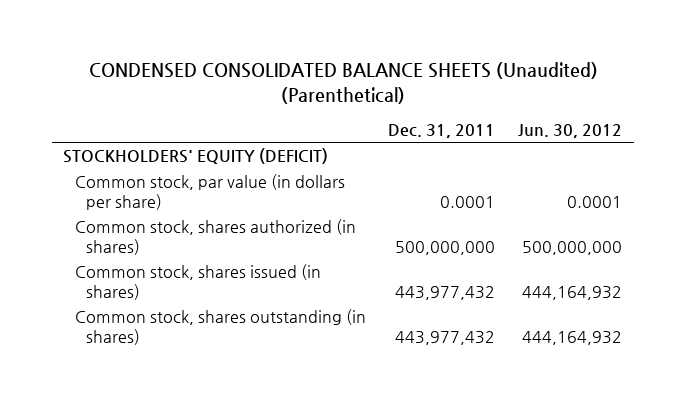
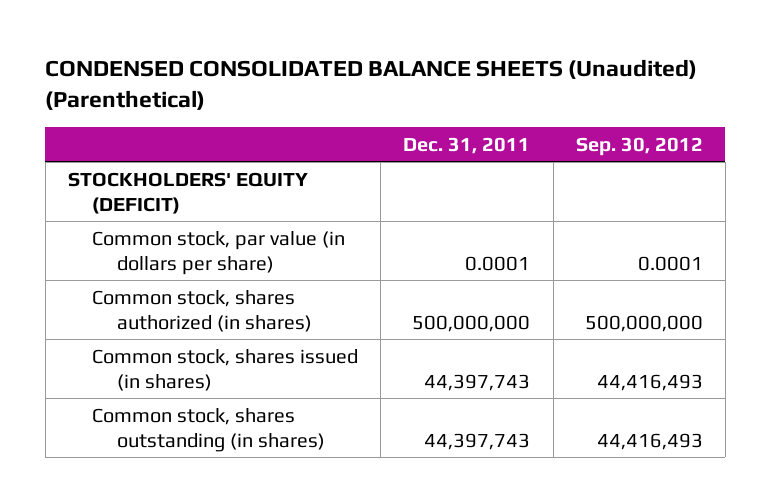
- | Dec. 31, 2011 | Jun. 30, 2012
+ | Dec. 31, 2011 | Sep. 30, 2012
- Common stock, shares issued (in shares) | 443,977,432 | 444,164,932
- Common stock, shares outstanding (in shares) | 443,977,432 | 444,164,932
+ Common stock, shares issued (in shares) | 44,397,743 | 44,416,493
+ Common stock, shares outstanding (in shares) | 44,397,743 | 44,416,493

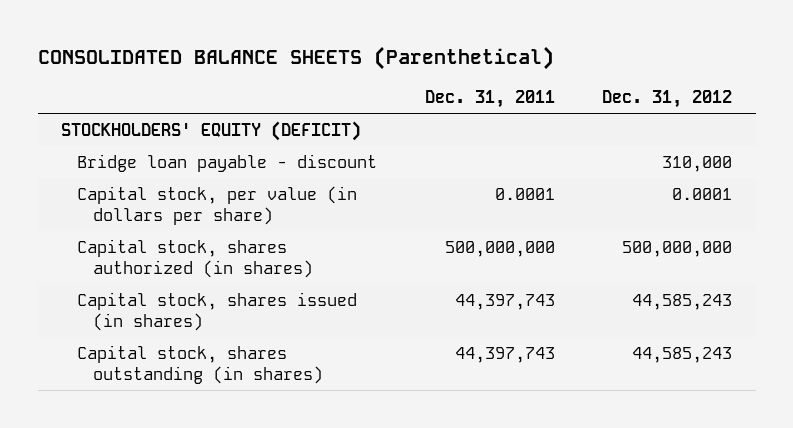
- CONDENSED CONSOLIDATED BALANCE SHEETS (Unaudited) (Parenthetical)
+ CONSOLIDATED BALANCE SHEETS (Parenthetical)
- | Dec. 31, 2011 | Sep. 30, 2012
+ | Dec. 31, 2011 | Dec. 31, 2012
- Common stock, par value (in dollars per share) | 0.0001 | 0.0001
- Common stock, shares authorized (in shares) | 500,000,000 | 500,000,000
- Common stock, shares issued (in shares) | 44,397,743 | 44,416,493
- Common stock, shares outstanding (in shares) | 44,397,743 | 44,416,493
+ Bridge loan payable - discount | | 310,000
+ Capital stock, per value (in dollars per share) | 0.0001 | 0.0001
+ Capital stock, shares authorized (in shares) | 500,000,000 | 500,000,000
+ Capital stock, shares issued (in shares) | 44,397,743 | 44,585,243
+ Capital stock, shares outstanding (in shares) | 44,397,743 | 44,585,243

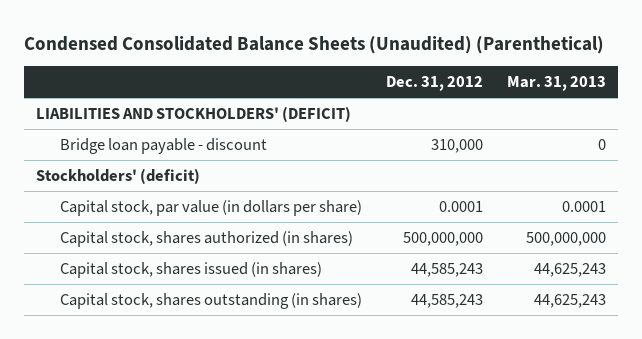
- CONSOLIDATED BALANCE SHEETS (Parenthetical)
+ Condensed Consolidated Balance Sheets (Unaudited) (Parenthetical)
- | Dec. 31, 2011 | Dec. 31, 2012
+ | Dec. 31, 2012 | Mar. 31, 2013
- STOCKHOLDERS' EQUITY (DEFICIT)
+ LIABILITIES AND STOCKHOLDERS' (DEFICIT)
- Capital stock, per value (in dollars per share) | 0.0001 | 0.0001
+ Stockholders' (deficit)
+ Capital stock, par value (in dollars per share) | 0.0001 | 0.0001

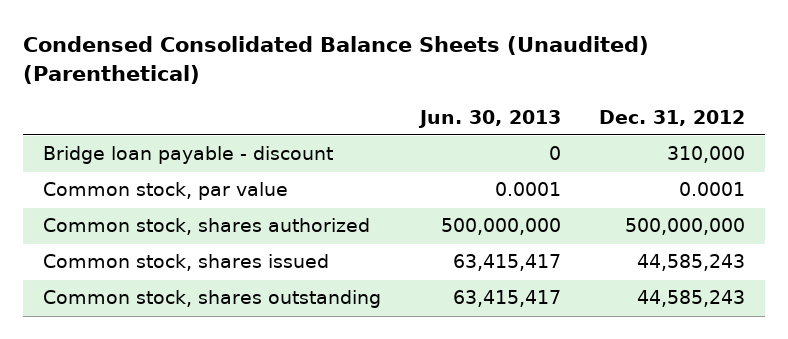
- | Dec. 31, 2012 | Mar. 31, 2013
+ | Jun. 30, 2013 | Dec. 31, 2012
- LIABILITIES AND STOCKHOLDERS' (DEFICIT)
- Stockholders' (deficit)
- Capital stock, par value (in dollars per share) | 0.0001 | 0.0001
- Capital stock, shares authorized (in shares) | 500,000,000 | 500,000,000
- Capital stock, shares issued (in shares) | 44,585,243 | 44,625,243
- Capital stock, shares outstanding (in shares) | 44,585,243 | 44,625,243
+ Common stock, par value | 0.0001 | 0.0001
+ Common stock, shares authorized | 500,000,000 | 500,000,000
+ Common stock, shares issued | 63,415,417 | 44,585,243
+ Common stock, shares outstanding | 63,415,417 | 44,585,243

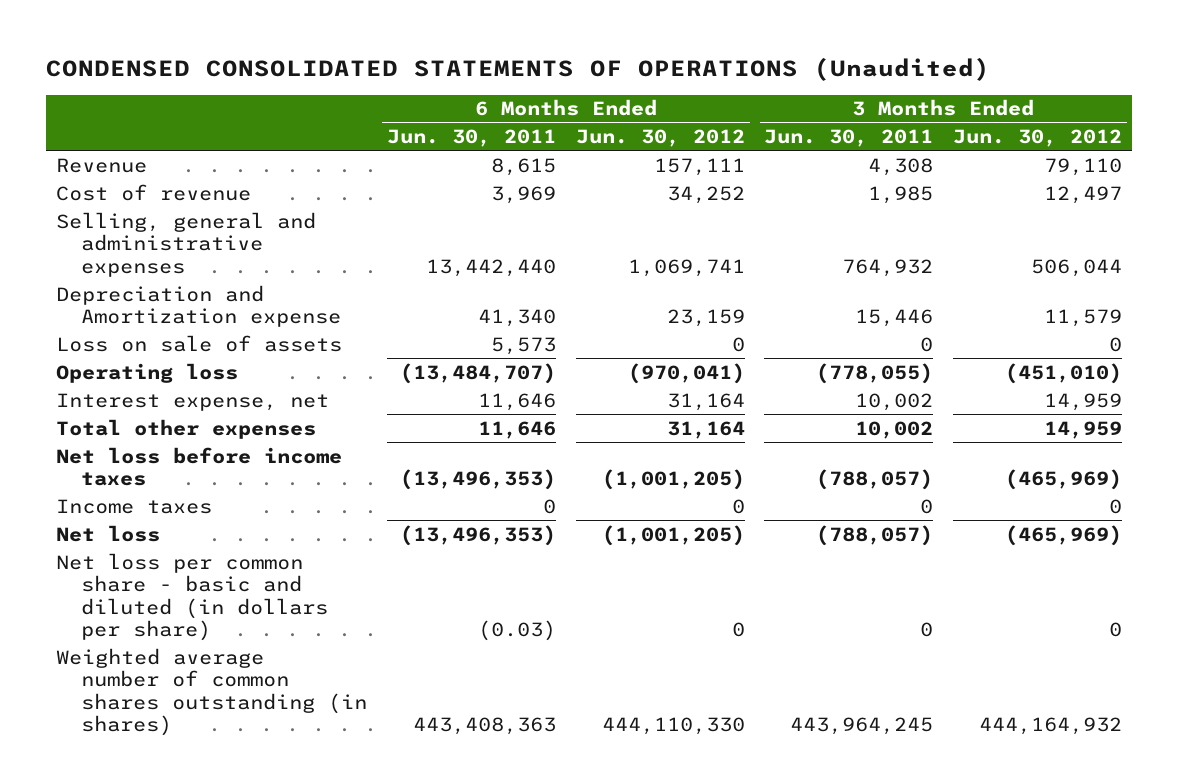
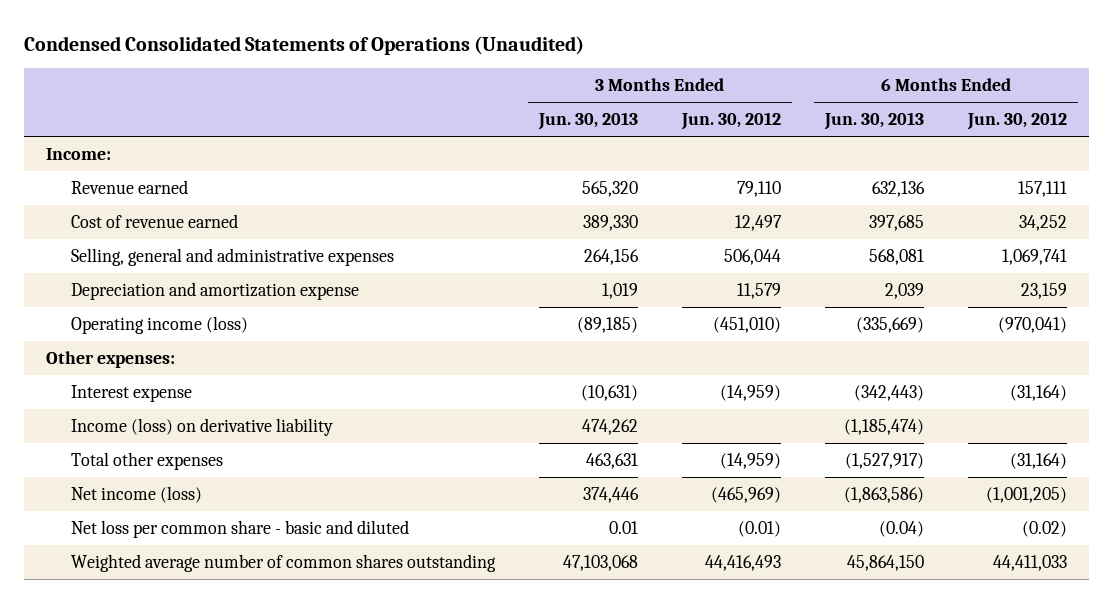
- CONDENSED CONSOLIDATED STATEMENTS OF OPERATIONS (Unaudited)
+ Condensed Consolidated Statements of Operations (Unaudited)
- | 6 Months Ended Jun. 30, 2011 | 6 Months Ended Jun. 30, 2012 | 3 Months Ended Jun. 30, 2011 | 3 Months Ended Jun. 30, 2012
+ | 3 Months Ended Jun. 30, 2013 | 3 Months Ended Jun. 30, 2012 | 6 Months Ended Jun. 30, 2013 | 6 Months Ended Jun. 30, 2012
- Revenue | 8,615 | 157,111 | 4,308 | 79,110
- Cost of revenue | 3,969 | 34,252 | 1,985 | 12,497
+ Income:
+ Revenue earned | 565,320 | 79,110 | 632,136 | 157,111
+ Cost of revenue earned | 389,330 | 12,497 | 397,685 | 34,252
- Depreciation and Amortization expense | 41,340 | 23,159 | 15,446 | 11,579
- Loss on sale of assets | 5,573 | 0 | 0 | 0
- Operating loss | (13,484,707) | (970,041) | (778,055) | (451,010)
- Interest expense, net | 11,646 | 31,164 | 10,002 | 14,959
- Total other expenses | 11,646 | 31,164 | 10,002 | 14,959
- Net loss before income taxes | (13,496,353) | (1,001,205) | (788,057) | (465,969)
- Income taxes | 0 | 0 | 0 | 0
- Net loss | (13,496,353) | (1,001,205) | (788,057) | (465,969)
- Net loss per common share - basic and diluted (in dollars per share) | (0.03) | 0 | 0 | 0
- Weighted average number of common shares outstanding (in shares) | 443,408,363 | 444,110,330 | 443,964,245 | 444,164,932
+ Depreciation and amortization expense | 1,019 | 11,579 | 2,039 | 23,159
+ Operating income (loss) | (89,185) | (451,010) | (335,669) | (970,041)
+ Other expenses:
+ Interest expense | (10,631) | (14,959) | (342,443) | (31,164)
+ Income (loss) on derivative liability | 474,262 | | (1,185,474) |
+ Total other expenses | 463,631 | (14,959) | (1,527,917) | (31,164)
+ Net income (loss) | 374,446 | (465,969) | (1,863,586) | (1,001,205)
+ Net loss per common share - basic and diluted | 0.01 | (0.01) | (0.04) | (0.02)
+ Weighted average number of common shares outstanding | 47,103,068 | 44,416,493 | 45,864,150 | 44,411,033

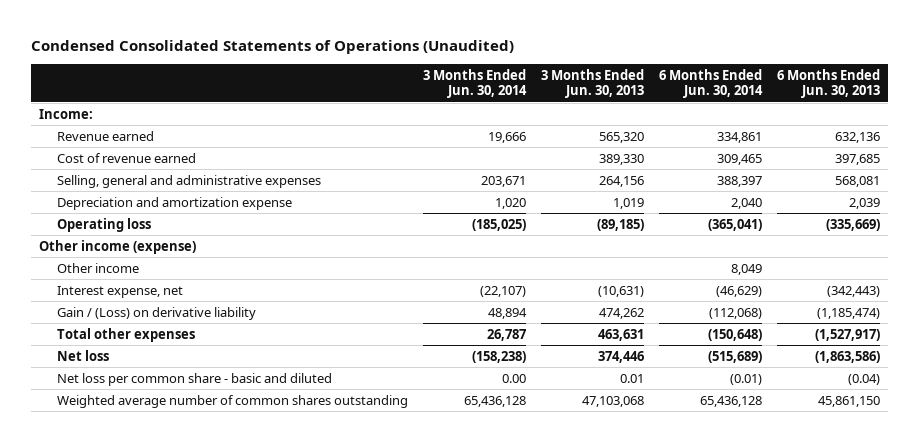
- | 3 Months Ended Jun. 30, 2013 | 3 Months Ended Jun. 30, 2012 | 6 Months Ended Jun. 30, 2013 | 6 Months Ended Jun. 30, 2012
+ | 3 Months Ended Jun. 30, 2014 | 3 Months Ended Jun. 30, 2013 | 6 Months Ended Jun. 30, 2014 | 6 Months Ended Jun. 30, 2013
- Operating income (loss) | (89,185) | (451,010) | (335,669) | (970,041)
- Other expenses:
- Interest expense | (10,631) | (14,959) | (342,443) | (31,164)
- Income (loss) on derivative liability | 474,262 | | (1,185,474) |
+ Operating loss | (185,025) | (89,185) | (365,041) | (335,669)
+ Other income (expense)
+ Other income | | | 8,049 |
+ Interest expense, net | (22,107) | (10,631) | (46,629) | (342,443)
+ Gain / (Loss) on derivative liability | 48,894 | 474,262 | (112,068) | (1,185,474)
- Net income (loss) | 374,446 | (465,969) | (1,863,586) | (1,001,205)
+ Net loss | (158,238) | 374,446 | (515,689) | (1,863,586)
- Weighted average number of common shares outstanding | 47,103,068 | 44,416,493 | 45,864,150 | 44,411,033
+ Weighted average number of common shares outstanding | 65,436,128 | 47,103,068 | 65,436,128 | 45,861,150

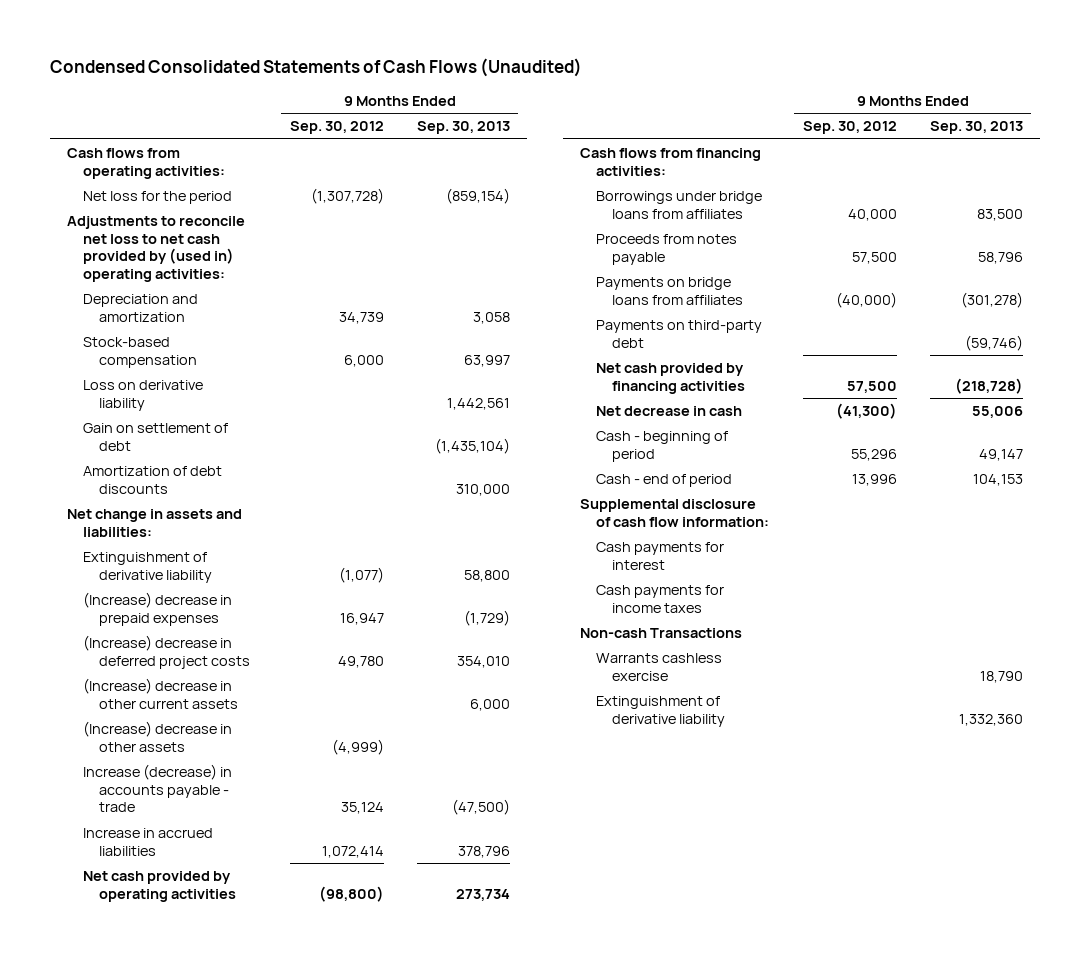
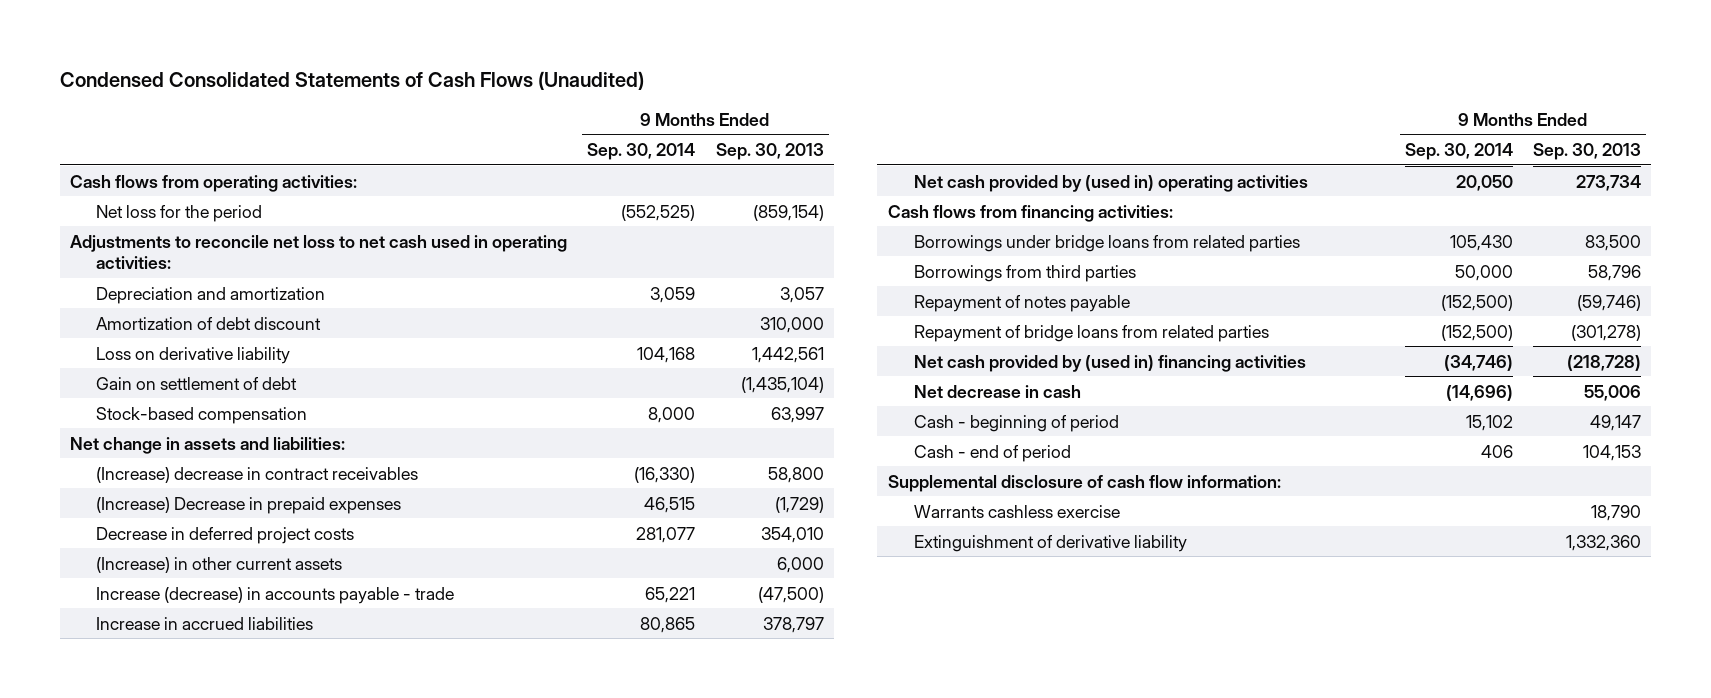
- | 9 Months Ended Sep. 30, 2012 | 9 Months Ended Sep. 30, 2013
+ | 9 Months Ended Sep. 30, 2014 | 9 Months Ended Sep. 30, 2013
- Adjustments to reconcile net loss to net cash provided by (used in) operating activities:
- Depreciation and amortization | 34,739 | 3,058
+ Adjustments to reconcile net loss to net cash used in operating activities:
+ Depreciation and amortization | 3,059 | 3,057
+ Amortization of debt discount | | 310,000
- Amortization of debt discounts | | 310,000
moved down: Stock-based compensation | 8,000 | 63,997
- Extinguishment of derivative liability | (1,077) | 58,800
- (Increase) decrease in prepaid expenses | 16,947 | (1,729)
- (Increase) decrease in deferred project costs | 49,780 | 354,010
- (Increase) decrease in other current assets | | 6,000
- (Increase) decrease in other assets | (4,999) |
+ (Increase) decrease in contract receivables | (16,330) | 58,800
+ (Increase) Decrease in prepaid expenses | 46,515 | (1,729)
+ Decrease in deferred project costs | 281,077 | 354,010
+ (Increase) in other current assets | | 6,000
- Increase in accrued liabilities | 1,072,414 | 378,796
- Net cash provided by operating activities | (98,800) | 273,734
+ Increase in accrued liabilities | 80,865 | 378,797
+ Net cash provided by (used in) operating activities | 20,050 | 273,734
- Borrowings under bridge loans from affiliates | 40,000 | 83,500
- Proceeds from notes payable | 57,500 | 58,796
- Payments on bridge loans from affiliates | (40,000) | (301,278)
- Payments on third-party debt | | (59,746)
- Net cash provided by financing activities | 57,500 | (218,728)
+ Borrowings under bridge loans from related parties | 105,430 | 83,500
+ Borrowings from third parties | 50,000 | 58,796
+ Repayment of notes payable | (152,500) | (59,746)
+ Repayment of bridge loans from related parties | (152,500) | (301,278)
+ Net cash provided by (used in) financing activities | (34,746) | (218,728)
- Cash payments for interest
- Cash payments for income taxes
- Non-cash Transactions

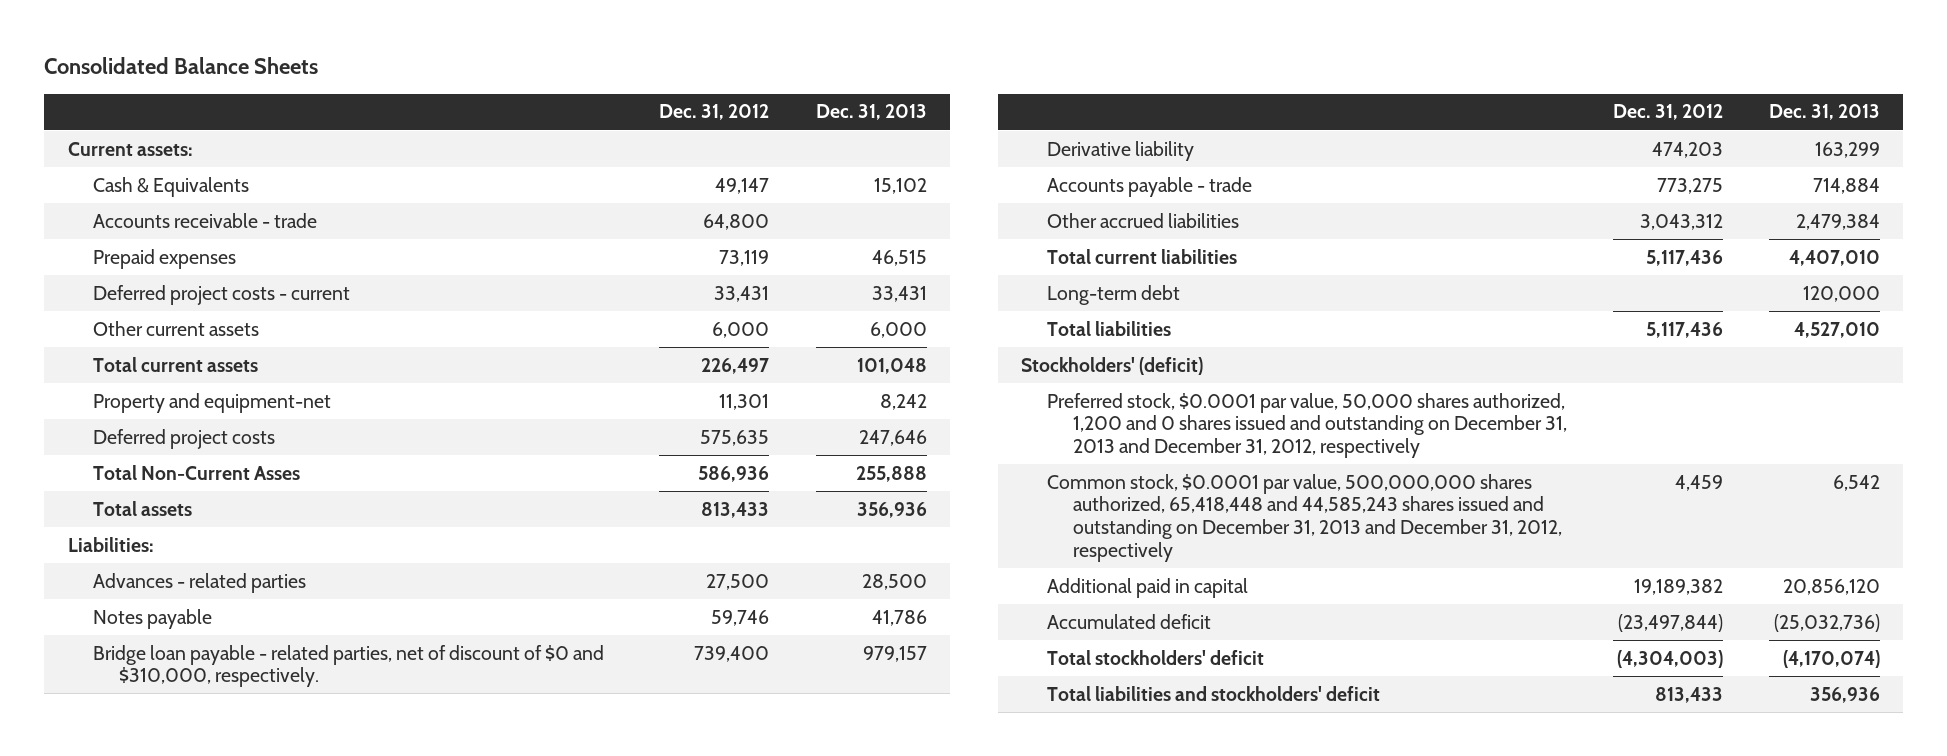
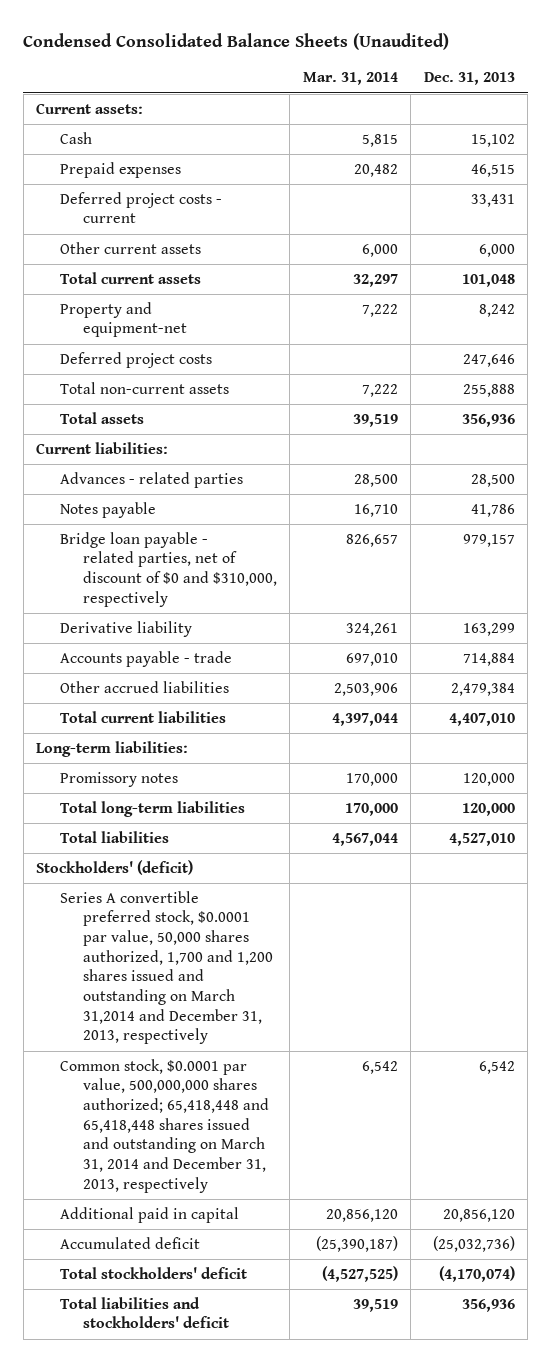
- Consolidated Balance Sheets
+ Condensed Consolidated Balance Sheets (Unaudited)
- | Dec. 31, 2012 | Dec. 31, 2013
+ | Mar. 31, 2014 | Dec. 31, 2013
- Cash & Equivalents | 49,147 | 15,102
- Accounts receivable - trade | 64,800 |
+ Cash | 5,815 | 15,102
- Total Non-Current Asses | 586,936 | 255,888
+ Total non-current assets | 7,222 | 255,888
- Liabilities:
+ Current liabilities:
- Bridge loan payable - related parties, net of discount of $0 and $310,000, respectively. | 739,400 | 979,157
+ Bridge loan payable - related parties, net of discount of $0 and $310,000, respectively | 826,657 | 979,157
- Long-term debt | | 120,000
+ Long-term liabilities:
+ Promissory notes | 170,000 | 120,000
+ Total long-term liabilities | 170,000 | 120,000
- Preferred stock, $0.0001 par value, 50,000 shares authorized, 1,200 and 0 shares issued and outstanding on December 31, 2013 and December 31, 2012, respectively
- Common stock, $0.0001 par value, 500,000,000 shares authorized, 65,418,448 and 44,585,243 shares issued and outstanding on December 31, 2013 and December 31, 2012, respectively | 4,459 | 6,542
+ Series A convertible preferred stock, $0.0001 par value, 50,000 shares authorized, 1,700 and 1,200 shares issued and outstanding on March 31,2014 and December 31, 2013, respectively
+ Common stock, $0.0001 par value, 500,000,000 shares authorized; 65,418,448 and 65,418,448 shares issued and outstanding on March 31, 2014 and December 31, 2013, respectively | 6,542 | 6,542

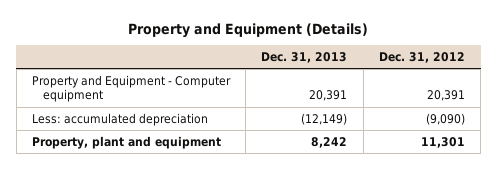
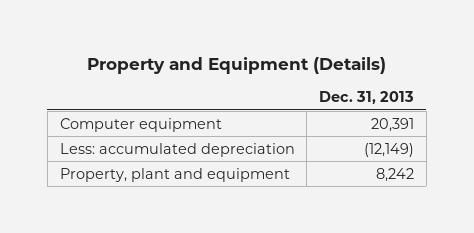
- | Dec. 31, 2013 | Dec. 31, 2012
+ | Dec. 31, 2013
- Property and Equipment - Computer equipment | 20,391 | 20,391
+ Computer equipment | 20,391

